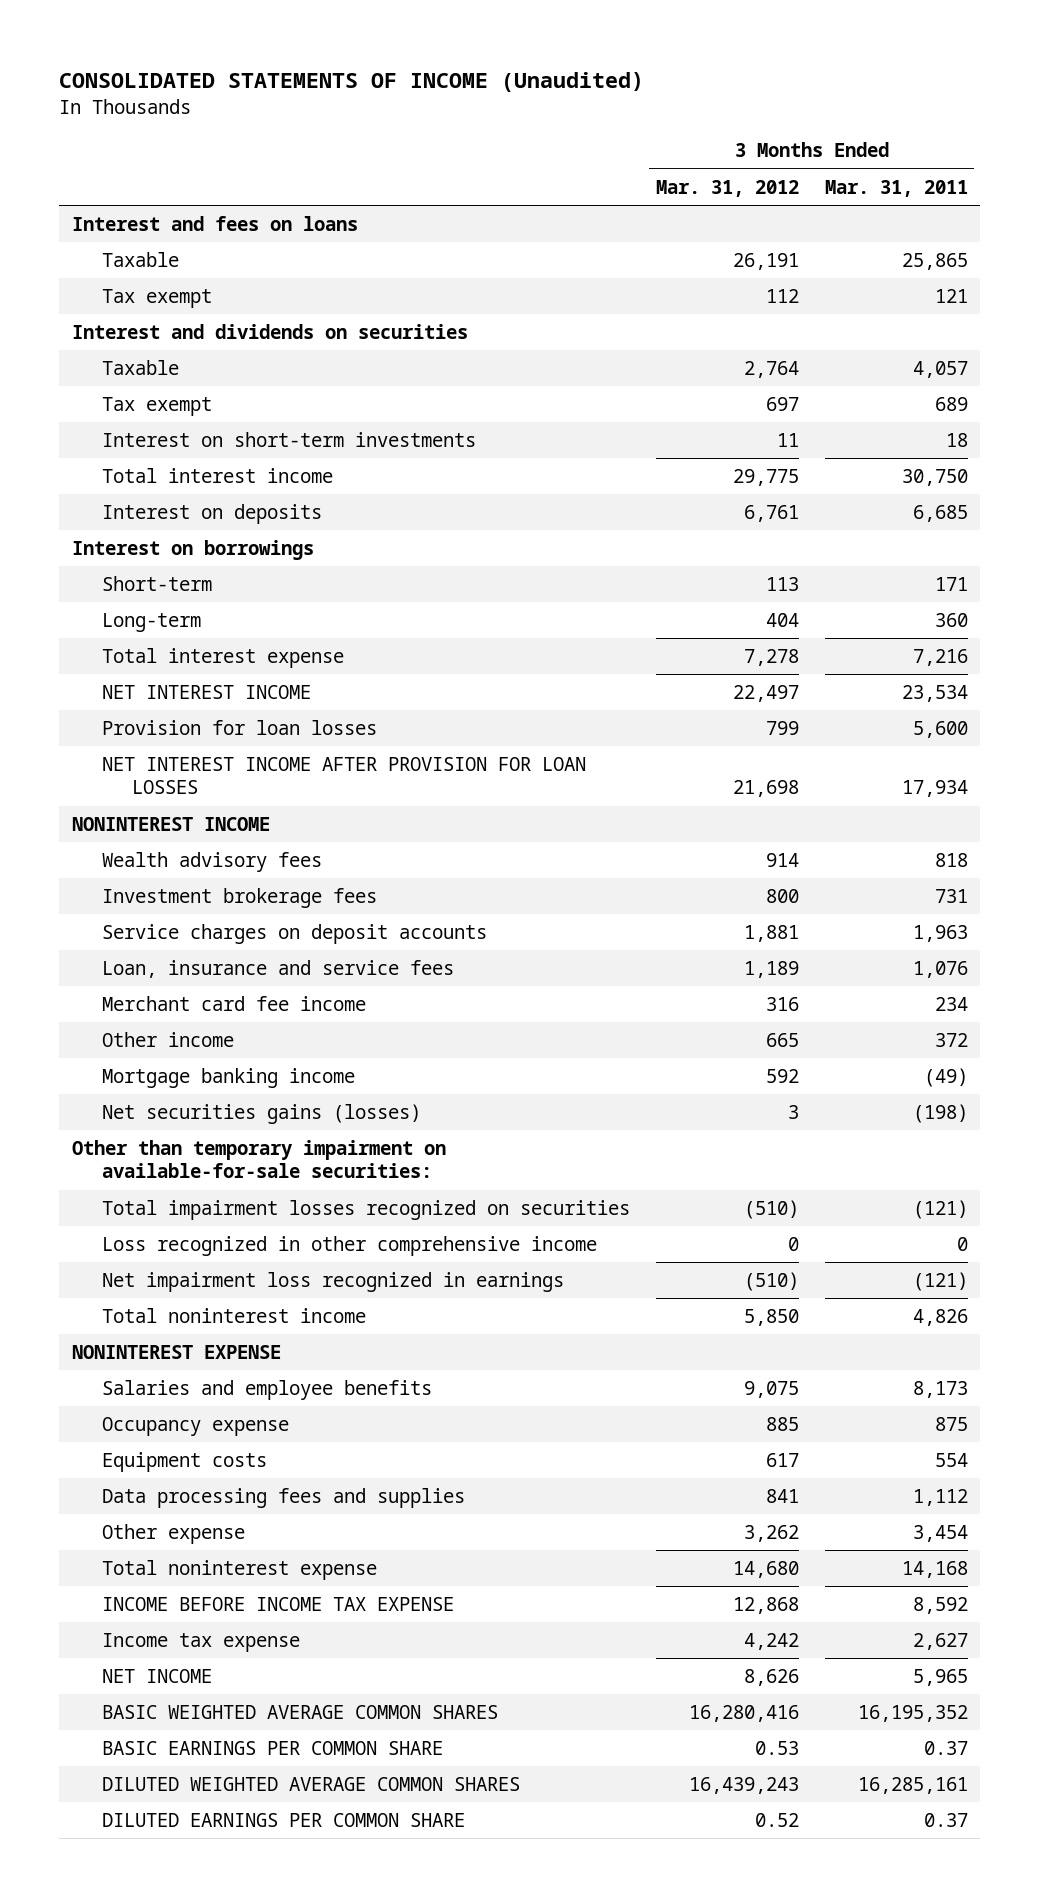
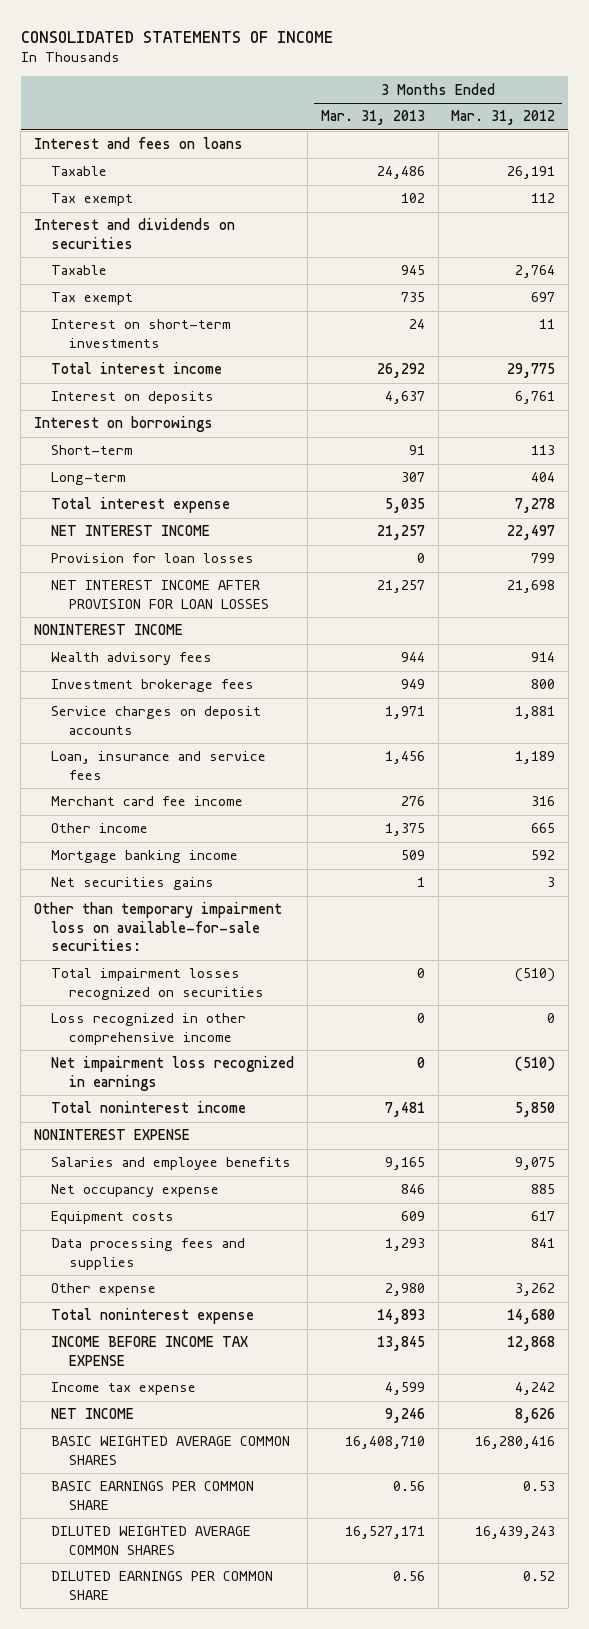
- CONSOLIDATED STATEMENTS OF INCOME (Unaudited)
+ CONSOLIDATED STATEMENTS OF INCOME
- | 3 Months Ended Mar. 31, 2012 | 3 Months Ended Mar. 31, 2011
+ | 3 Months Ended Mar. 31, 2013 | 3 Months Ended Mar. 31, 2012
- Net securities gains (losses) | 3 | (198)
- Other than temporary impairment on available-for-sale securities:
+ Net securities gains | 1 | 3
+ Other than temporary impairment loss on available-for-sale securities:
- Occupancy expense | 885 | 875
+ Net occupancy expense | 846 | 885

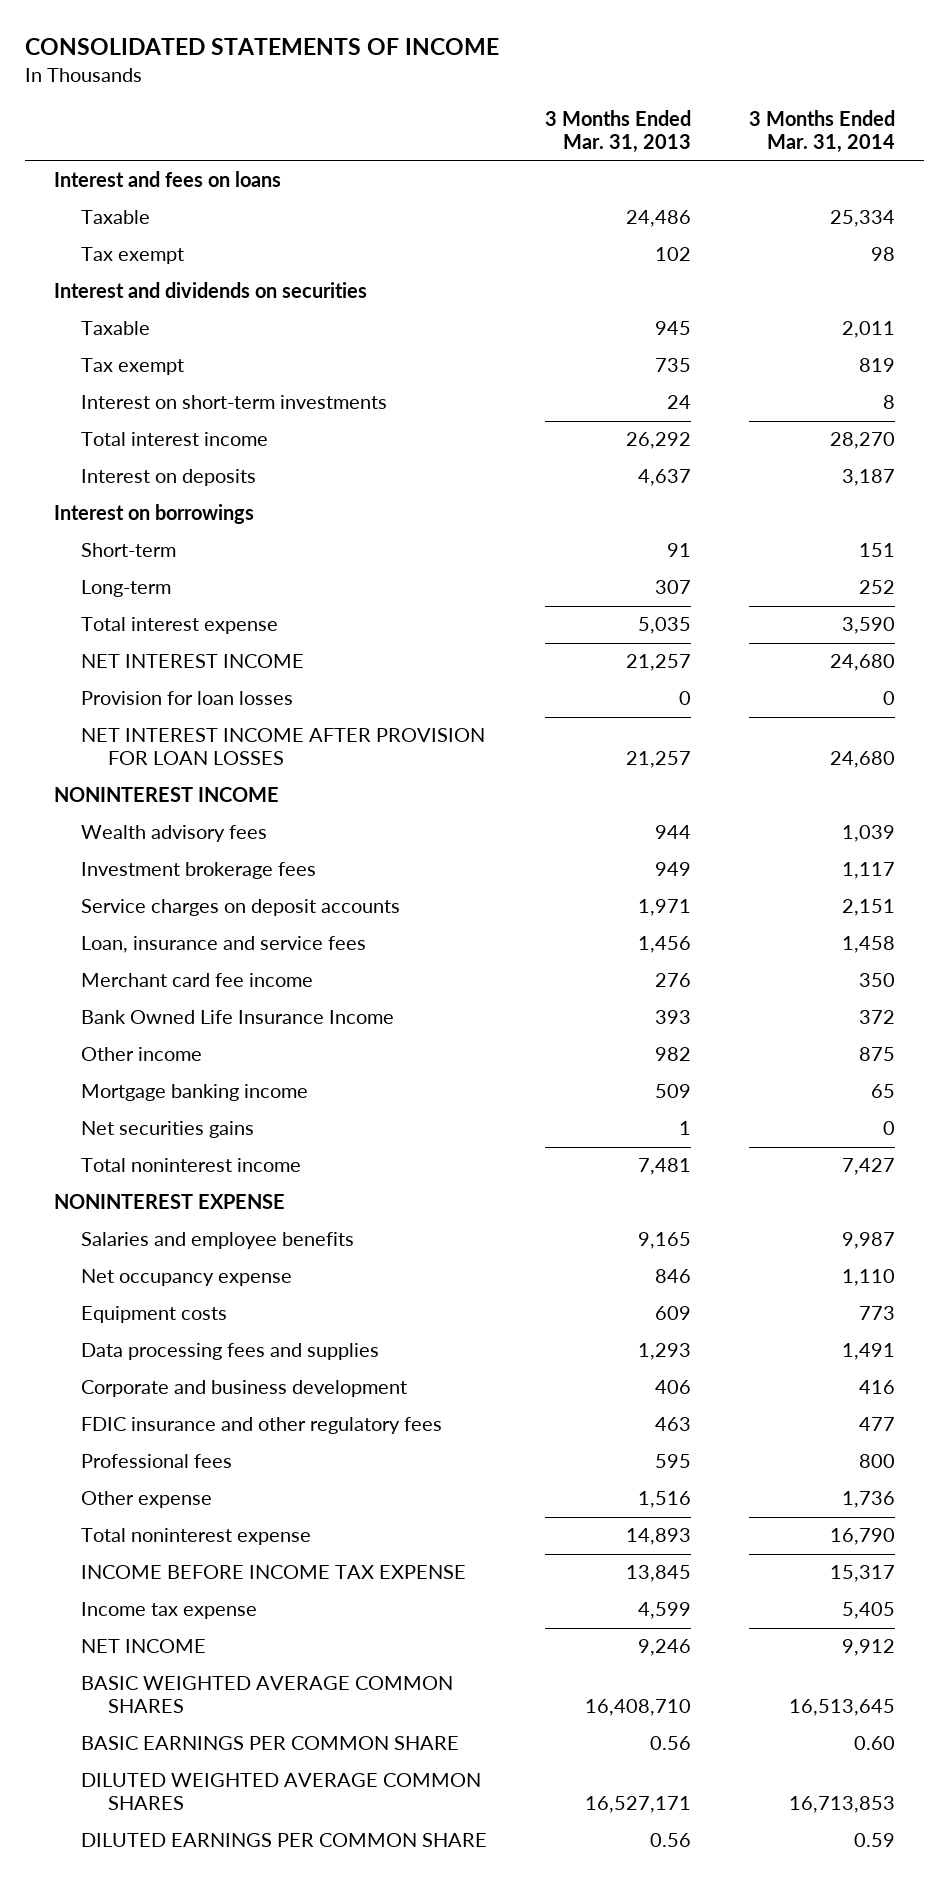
- | 3 Months Ended Mar. 31, 2013 | 3 Months Ended Mar. 31, 2012
+ | 3 Months Ended Mar. 31, 2013 | 3 Months Ended Mar. 31, 2014
- Other income | 1,375 | 665
+ Bank Owned Life Insurance Income | 393 | 372
+ Other income | 982 | 875
- Other than temporary impairment loss on available-for-sale securities:
- Total impairment losses recognized on securities | 0 | (510)
- Loss recognized in other comprehensive income | 0 | 0
- Net impairment loss recognized in earnings | 0 | (510)
- Other expense | 2,980 | 3,262
+ Corporate and business development | 406 | 416
+ FDIC insurance and other regulatory fees | 463 | 477
+ Professional fees | 595 | 800
+ Other expense | 1,516 | 1,736

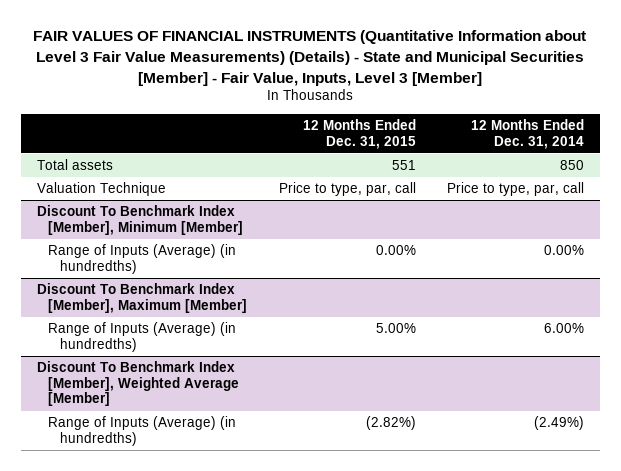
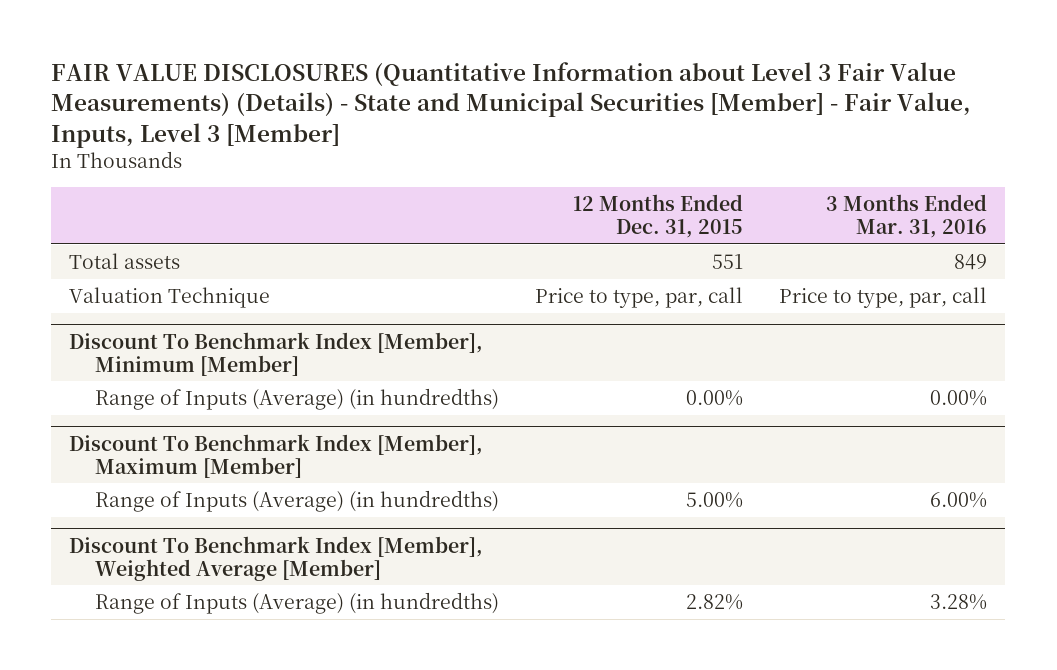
- FAIR VALUES OF FINANCIAL INSTRUMENTS (Quantitative Information about Level 3 Fair Value Measurements) (Details) - State and Municipal Securities [Member] - Fair Value, Inputs, Level 3 [Member]
+ FAIR VALUE DISCLOSURES (Quantitative Information about Level 3 Fair Value Measurements) (Details) - State and Municipal Securities [Member] - Fair Value, Inputs, Level 3 [Member]
- | 12 Months Ended Dec. 31, 2015 | 12 Months Ended Dec. 31, 2014
+ | 12 Months Ended Dec. 31, 2015 | 3 Months Ended Mar. 31, 2016
@ Discount To Benchmark Index [Member], Weighted Average [Member]
- Range of Inputs (Average) (in hundredths) | (2.82%) | (2.49%)
+ Range of Inputs (Average) (in hundredths) | 2.82% | 3.28%

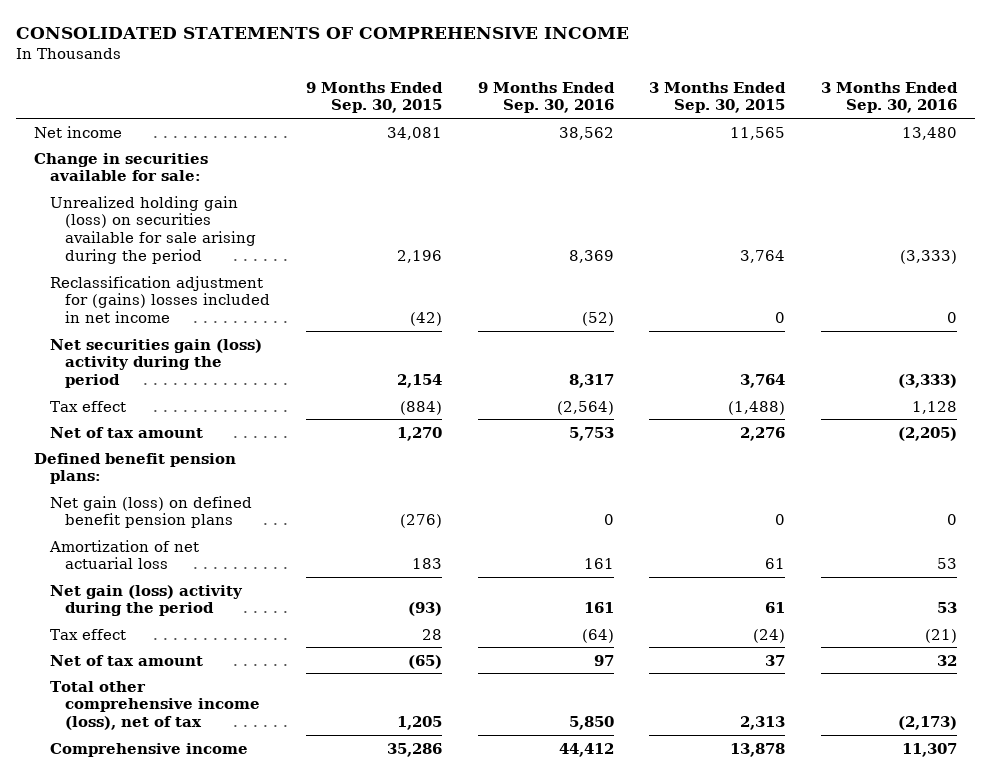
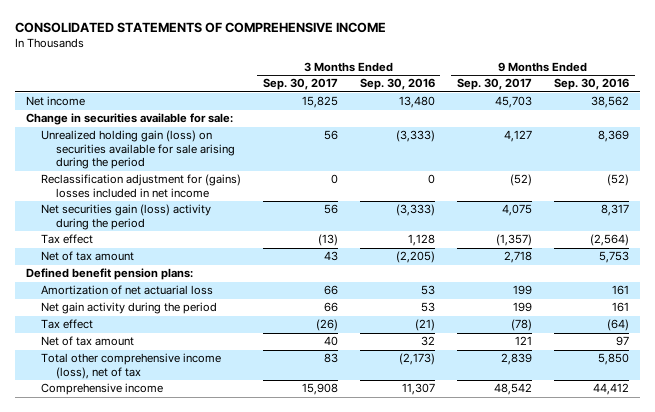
- | 9 Months Ended Sep. 30, 2015 | 9 Months Ended Sep. 30, 2016 | 3 Months Ended Sep. 30, 2015 | 3 Months Ended Sep. 30, 2016
+ | 3 Months Ended Sep. 30, 2017 | 3 Months Ended Sep. 30, 2016 | 9 Months Ended Sep. 30, 2017 | 9 Months Ended Sep. 30, 2016
- Net gain (loss) on defined benefit pension plans | (276) | 0 | 0 | 0
- Net gain (loss) activity during the period | (93) | 161 | 61 | 53
+ Net gain activity during the period | 66 | 53 | 199 | 161

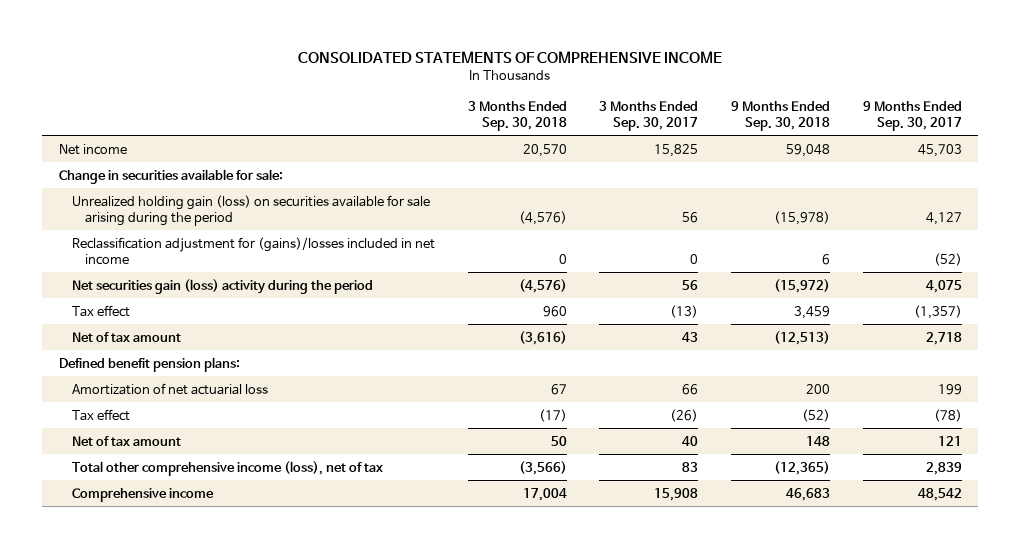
- | 3 Months Ended Sep. 30, 2017 | 3 Months Ended Sep. 30, 2016 | 9 Months Ended Sep. 30, 2017 | 9 Months Ended Sep. 30, 2016
+ | 3 Months Ended Sep. 30, 2018 | 3 Months Ended Sep. 30, 2017 | 9 Months Ended Sep. 30, 2018 | 9 Months Ended Sep. 30, 2017
- Reclassification adjustment for (gains) losses included in net income | 0 | 0 | (52) | (52)
+ Reclassification adjustment for (gains)/losses included in net income | 0 | 0 | 6 | (52)
- Net gain activity during the period | 66 | 53 | 199 | 161

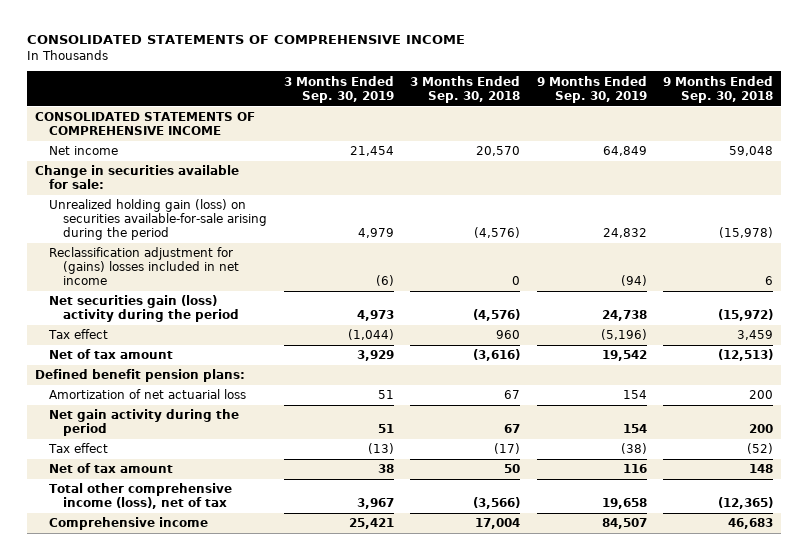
- | 3 Months Ended Sep. 30, 2018 | 3 Months Ended Sep. 30, 2017 | 9 Months Ended Sep. 30, 2018 | 9 Months Ended Sep. 30, 2017
+ | 3 Months Ended Sep. 30, 2019 | 3 Months Ended Sep. 30, 2018 | 9 Months Ended Sep. 30, 2019 | 9 Months Ended Sep. 30, 2018
+ CONSOLIDATED STATEMENTS OF COMPREHENSIVE INCOME
- Unrealized holding gain (loss) on securities available for sale arising during the period | (4,576) | 56 | (15,978) | 4,127
- Reclassification adjustment for (gains)/losses included in net income | 0 | 0 | 6 | (52)
+ Unrealized holding gain (loss) on securities available-for-sale arising during the period | 4,979 | (4,576) | 24,832 | (15,978)
+ Reclassification adjustment for (gains) losses included in net income | (6) | 0 | (94) | 6
+ Net gain activity during the period | 51 | 67 | 154 | 200

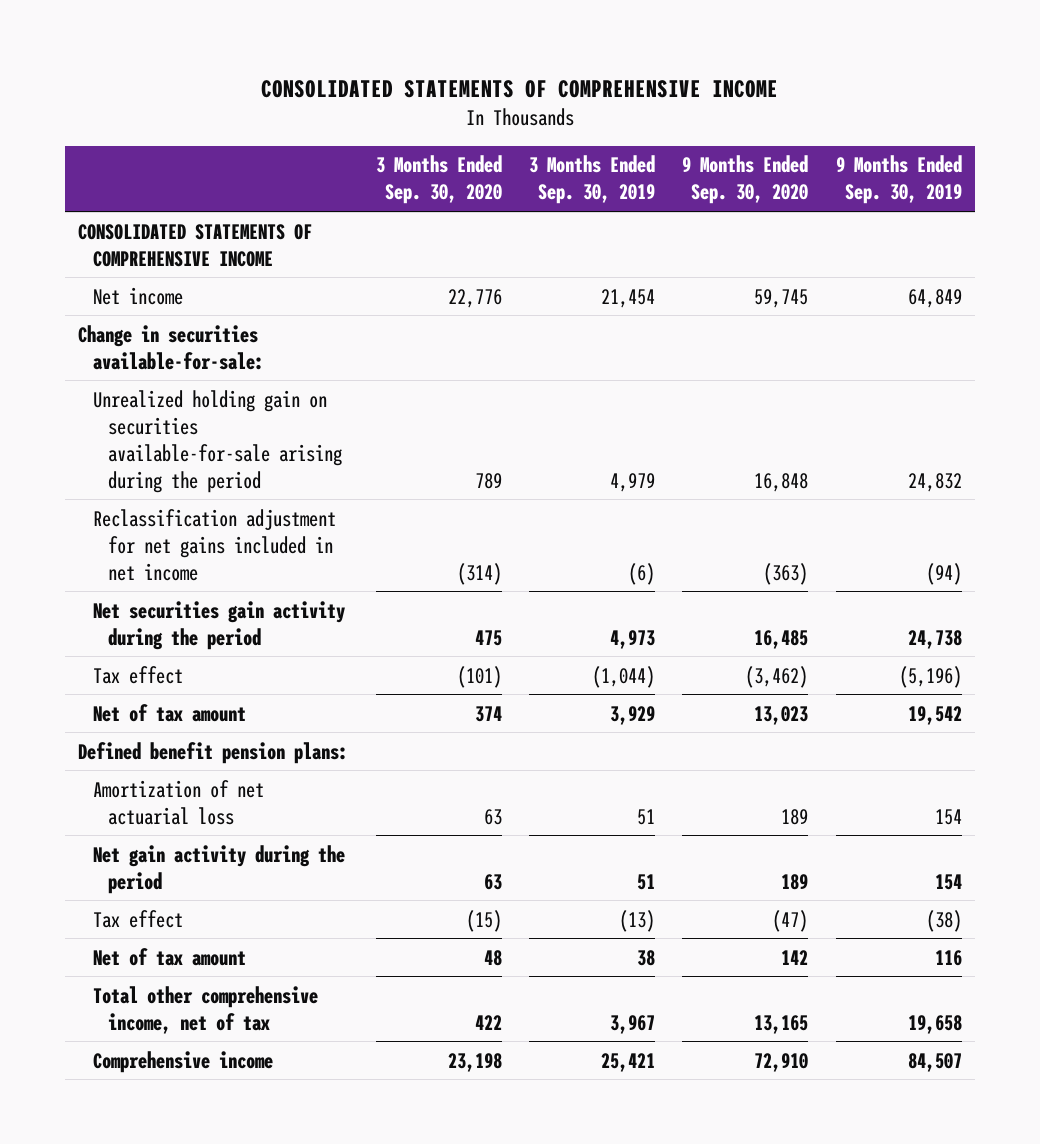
- | 3 Months Ended Sep. 30, 2019 | 3 Months Ended Sep. 30, 2018 | 9 Months Ended Sep. 30, 2019 | 9 Months Ended Sep. 30, 2018
+ | 3 Months Ended Sep. 30, 2020 | 3 Months Ended Sep. 30, 2019 | 9 Months Ended Sep. 30, 2020 | 9 Months Ended Sep. 30, 2019
- Change in securities available for sale:
- Unrealized holding gain (loss) on securities available-for-sale arising during the period | 4,979 | (4,576) | 24,832 | (15,978)
- Reclassification adjustment for (gains) losses included in net income | (6) | 0 | (94) | 6
- Net securities gain (loss) activity during the period | 4,973 | (4,576) | 24,738 | (15,972)
+ Change in securities available-for-sale:
+ Unrealized holding gain on securities available-for-sale arising during the period | 789 | 4,979 | 16,848 | 24,832
+ Reclassification adjustment for net gains included in net income | (314) | (6) | (363) | (94)
+ Net securities gain activity during the period | 475 | 4,973 | 16,485 | 24,738
- Total other comprehensive income (loss), net of tax | 3,967 | (3,566) | 19,658 | (12,365)
+ Total other comprehensive income, net of tax | 422 | 3,967 | 13,165 | 19,658

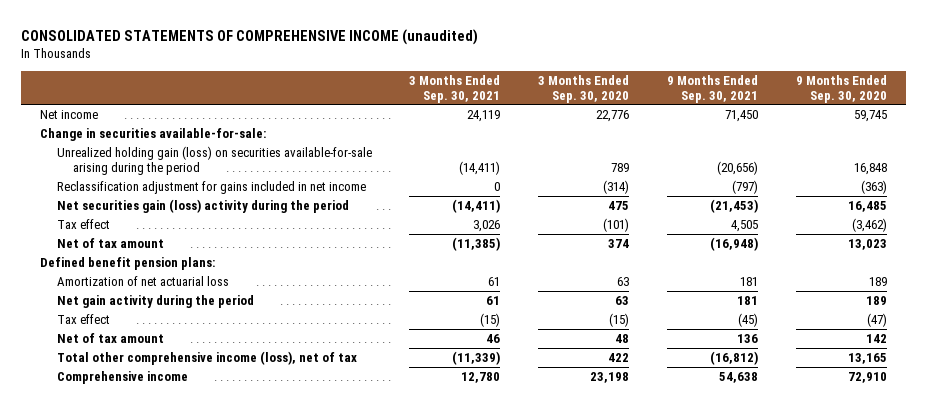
- CONSOLIDATED STATEMENTS OF COMPREHENSIVE INCOME
+ CONSOLIDATED STATEMENTS OF COMPREHENSIVE INCOME (unaudited)
- | 3 Months Ended Sep. 30, 2020 | 3 Months Ended Sep. 30, 2019 | 9 Months Ended Sep. 30, 2020 | 9 Months Ended Sep. 30, 2019
+ | 3 Months Ended Sep. 30, 2021 | 3 Months Ended Sep. 30, 2020 | 9 Months Ended Sep. 30, 2021 | 9 Months Ended Sep. 30, 2020
- CONSOLIDATED STATEMENTS OF COMPREHENSIVE INCOME
- Unrealized holding gain on securities available-for-sale arising during the period | 789 | 4,979 | 16,848 | 24,832
- Reclassification adjustment for net gains included in net income | (314) | (6) | (363) | (94)
- Net securities gain activity during the period | 475 | 4,973 | 16,485 | 24,738
+ Unrealized holding gain (loss) on securities available-for-sale arising during the period | (14,411) | 789 | (20,656) | 16,848
+ Reclassification adjustment for gains included in net income | 0 | (314) | (797) | (363)
+ Net securities gain (loss) activity during the period | (14,411) | 475 | (21,453) | 16,485
- Total other comprehensive income, net of tax | 422 | 3,967 | 13,165 | 19,658
+ Total other comprehensive income (loss), net of tax | (11,339) | 422 | (16,812) | 13,165

